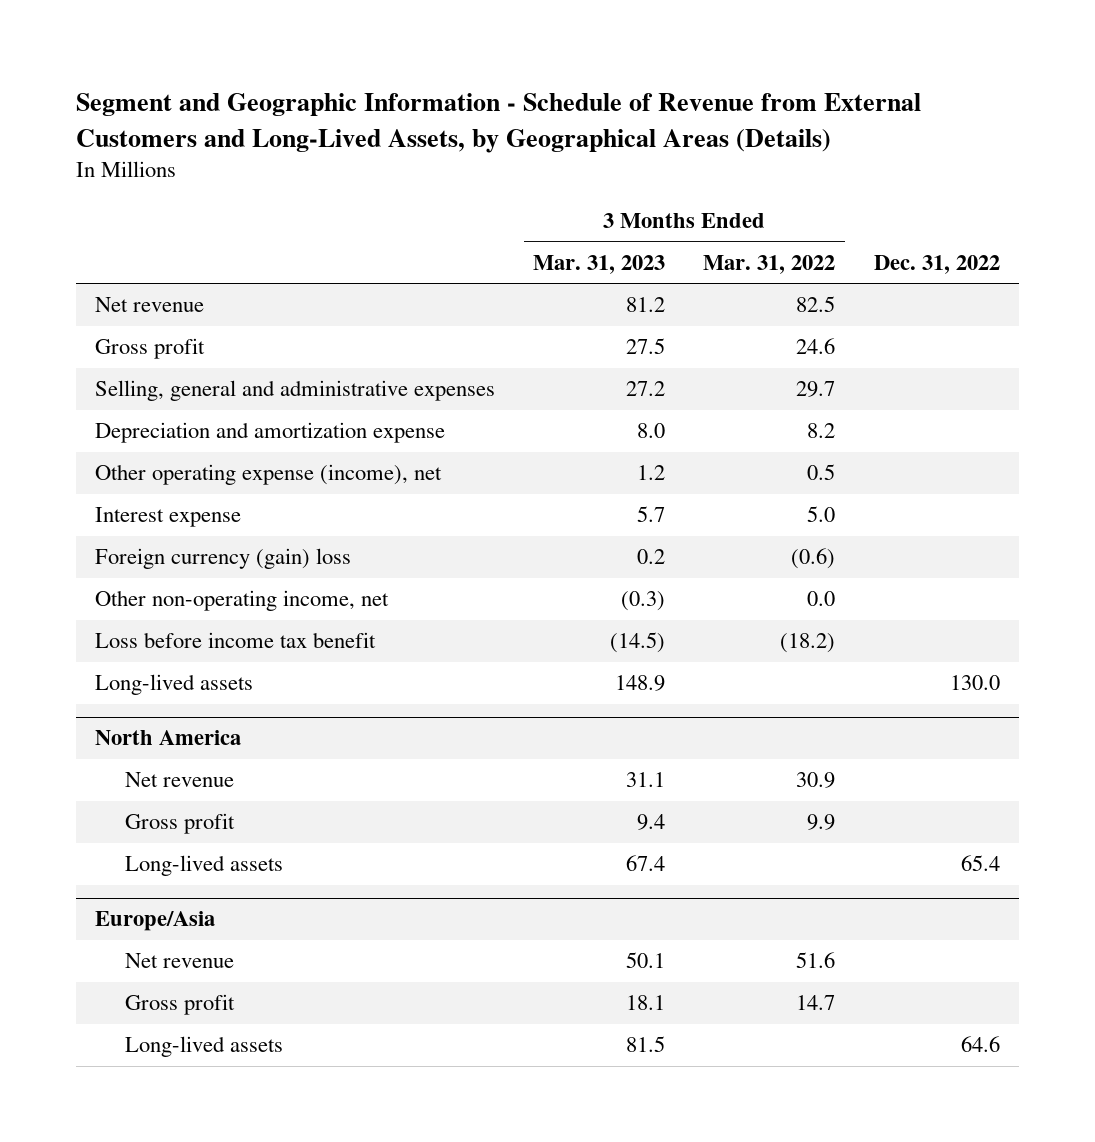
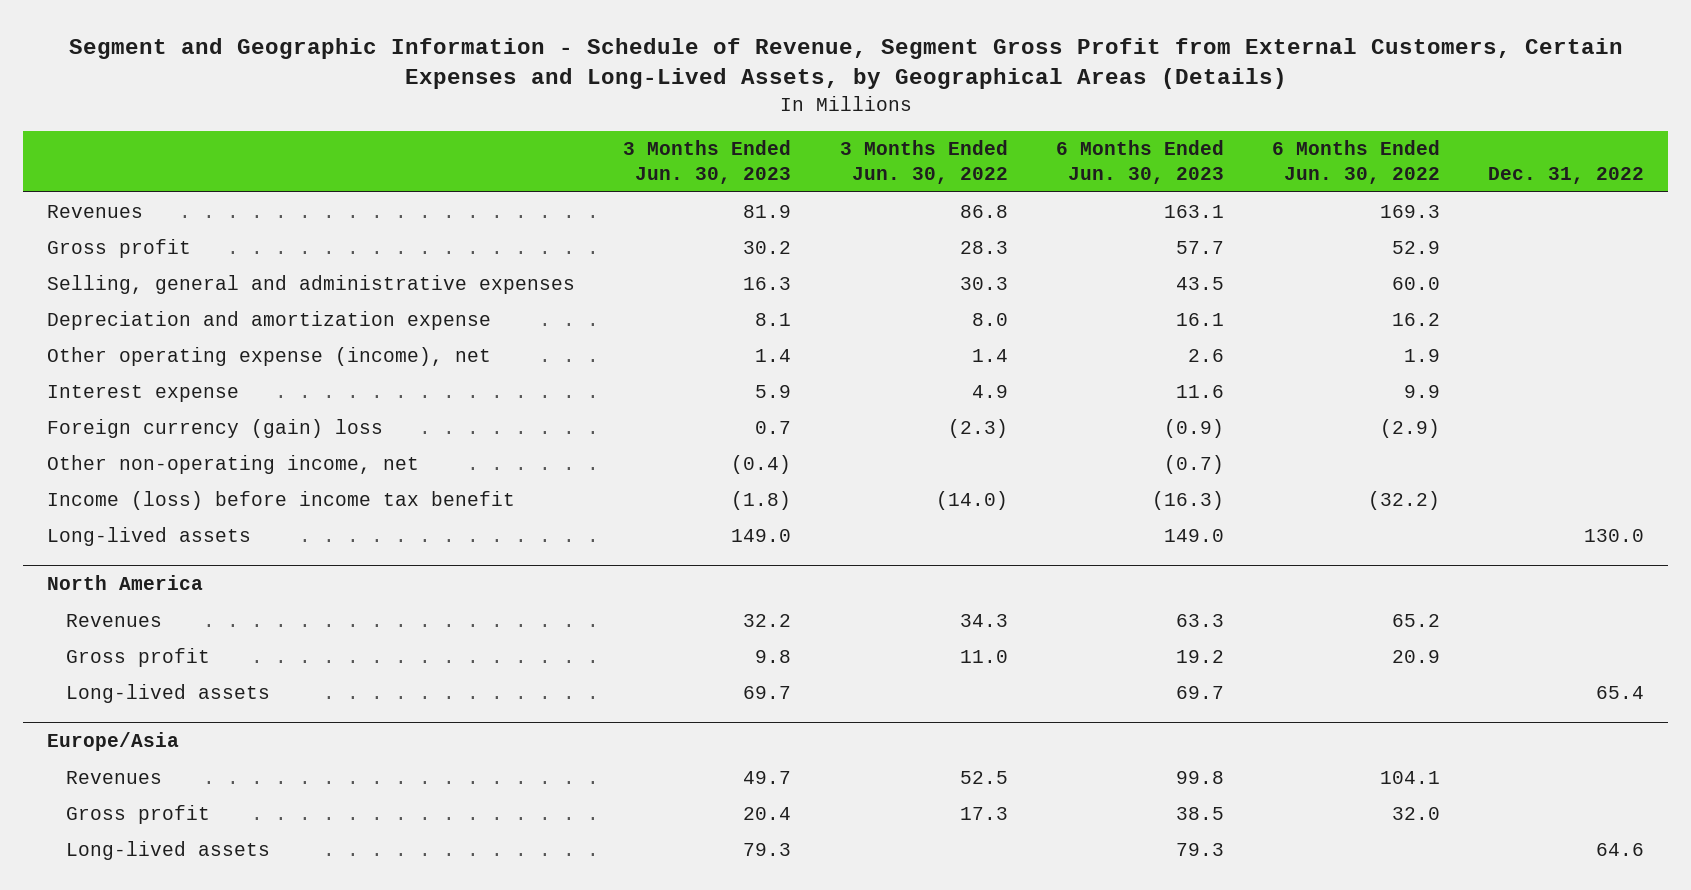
- Segment and Geographic Information - Schedule of Revenue from External Customers and Long-Lived Assets, by Geographical Areas (Details)
+ Segment and Geographic Information - Schedule of Revenue, Segment Gross Profit from External Customers, Certain Expenses and Long-Lived Assets, by Geographical Areas (Details)
- | 3 Months Ended Mar. 31, 2023 | 3 Months Ended Mar. 31, 2022 | Dec. 31, 2022
+ | 3 Months Ended Jun. 30, 2023 | 3 Months Ended Jun. 30, 2022 | 6 Months Ended Jun. 30, 2023 | 6 Months Ended Jun. 30, 2022 | Dec. 31, 2022
- Net revenue | 81.2 | 82.5 |
+ Revenues | 81.9 | 86.8 | 163.1 | 169.3 |
- Loss before income tax benefit | (14.5) | (18.2) |
+ Income (loss) before income tax benefit | (1.8) | (14.0) | (16.3) | (32.2) |
@ North America
- Net revenue | 31.1 | 30.9 |
+ Revenues | 32.2 | 34.3 | 63.3 | 65.2 |
@ Europe/Asia
- Net revenue | 50.1 | 51.6 |
+ Revenues | 49.7 | 52.5 | 99.8 | 104.1 |

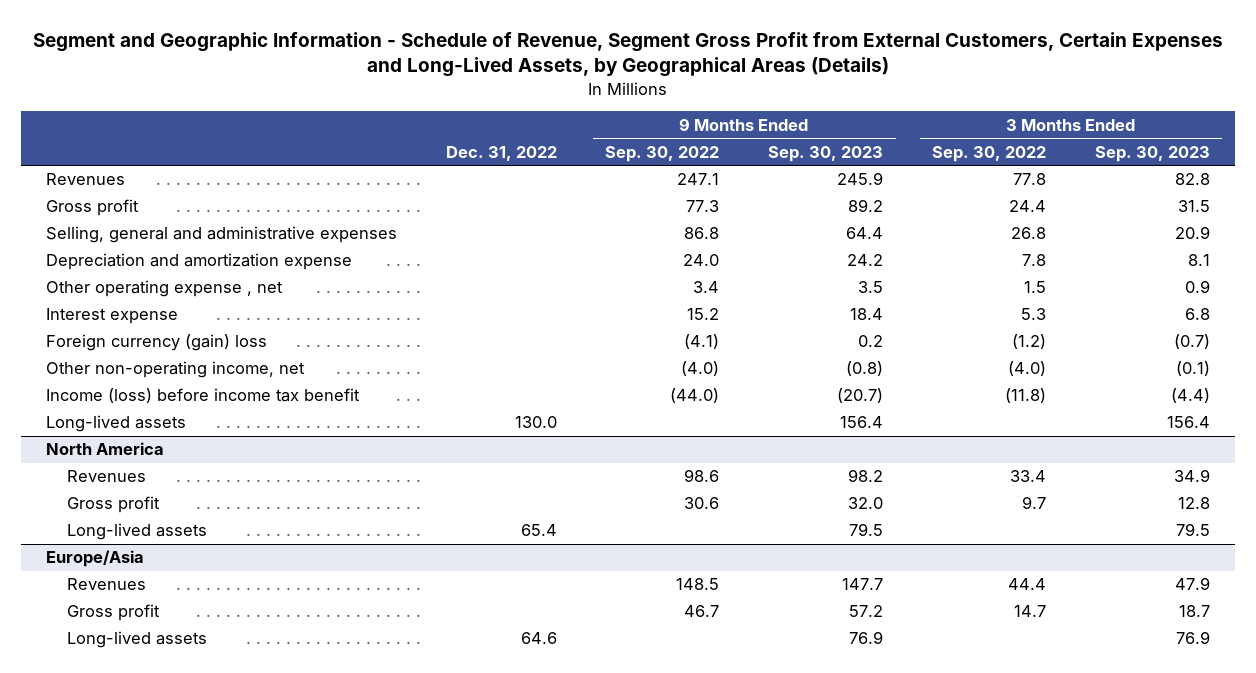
- | 3 Months Ended Jun. 30, 2023 | 3 Months Ended Jun. 30, 2022 | 6 Months Ended Jun. 30, 2023 | 6 Months Ended Jun. 30, 2022 | Dec. 31, 2022
+ | Dec. 31, 2022 | 9 Months Ended Sep. 30, 2022 | 9 Months Ended Sep. 30, 2023 | 3 Months Ended Sep. 30, 2022 | 3 Months Ended Sep. 30, 2023
- Other operating expense (income), net | 1.4 | 1.4 | 2.6 | 1.9 |
+ Other operating expense , net | | 3.4 | 3.5 | 1.5 | 0.9

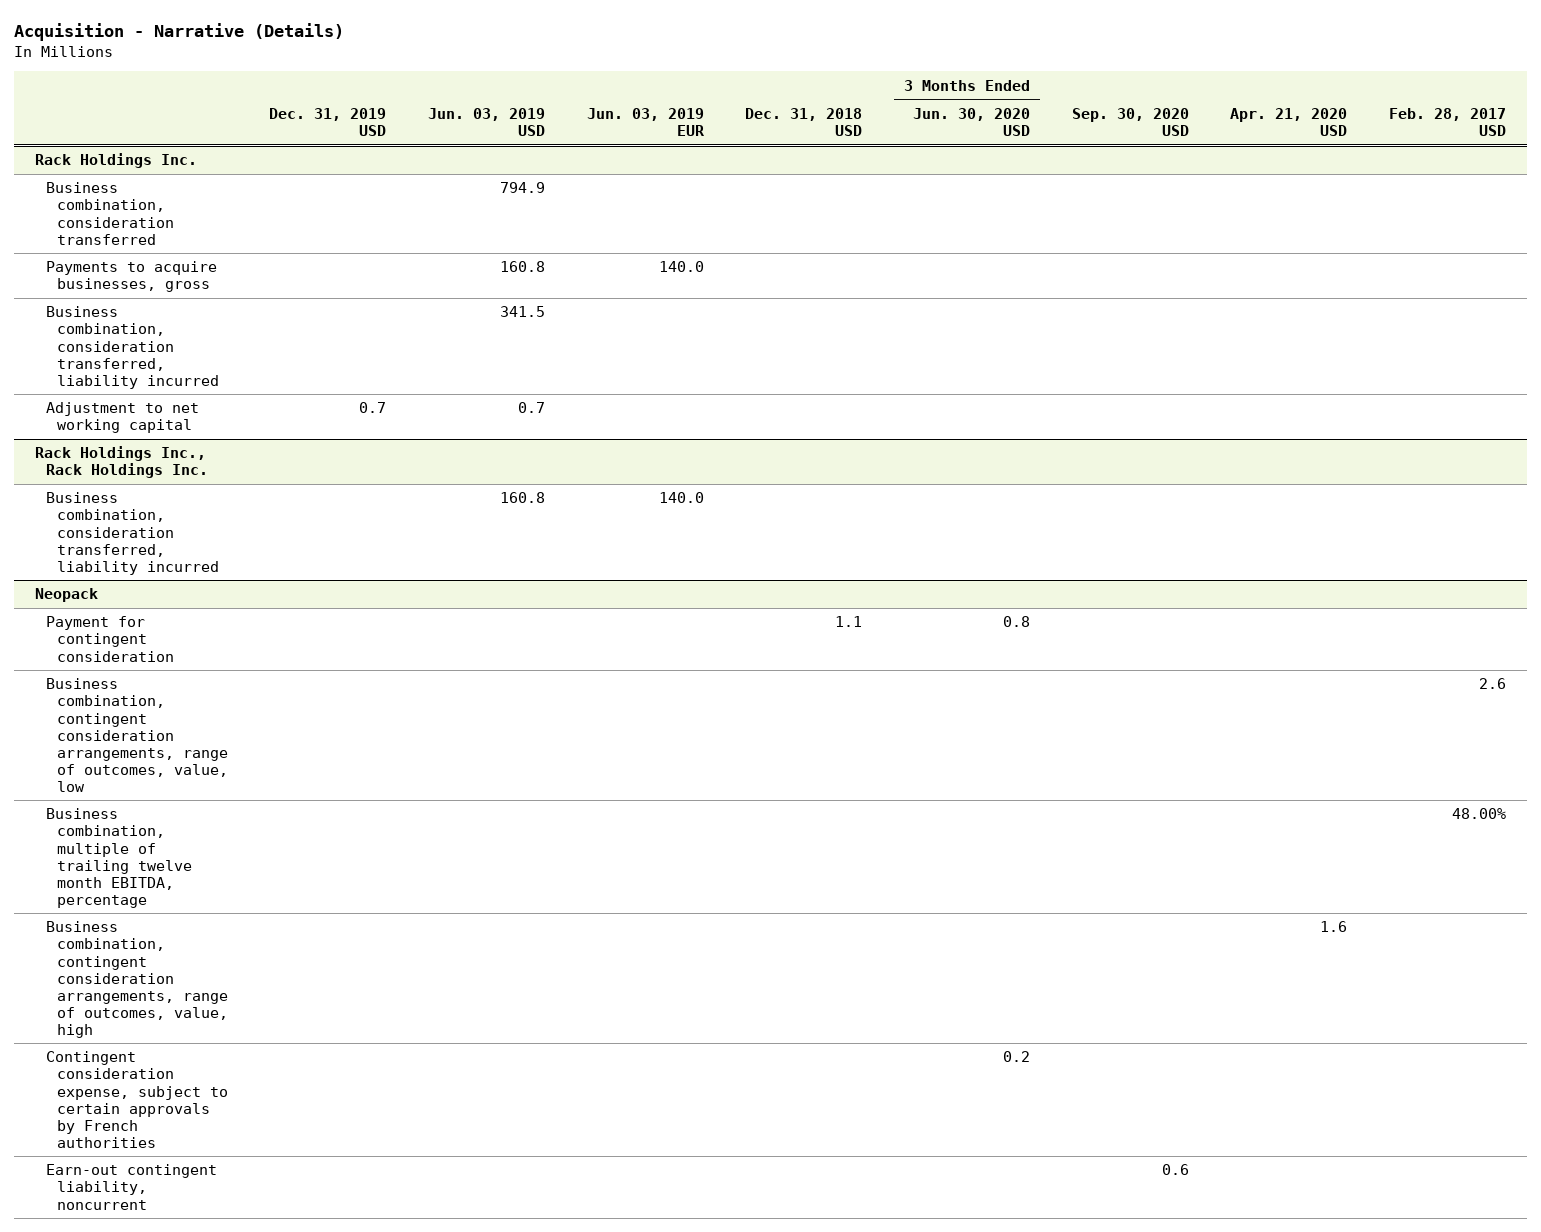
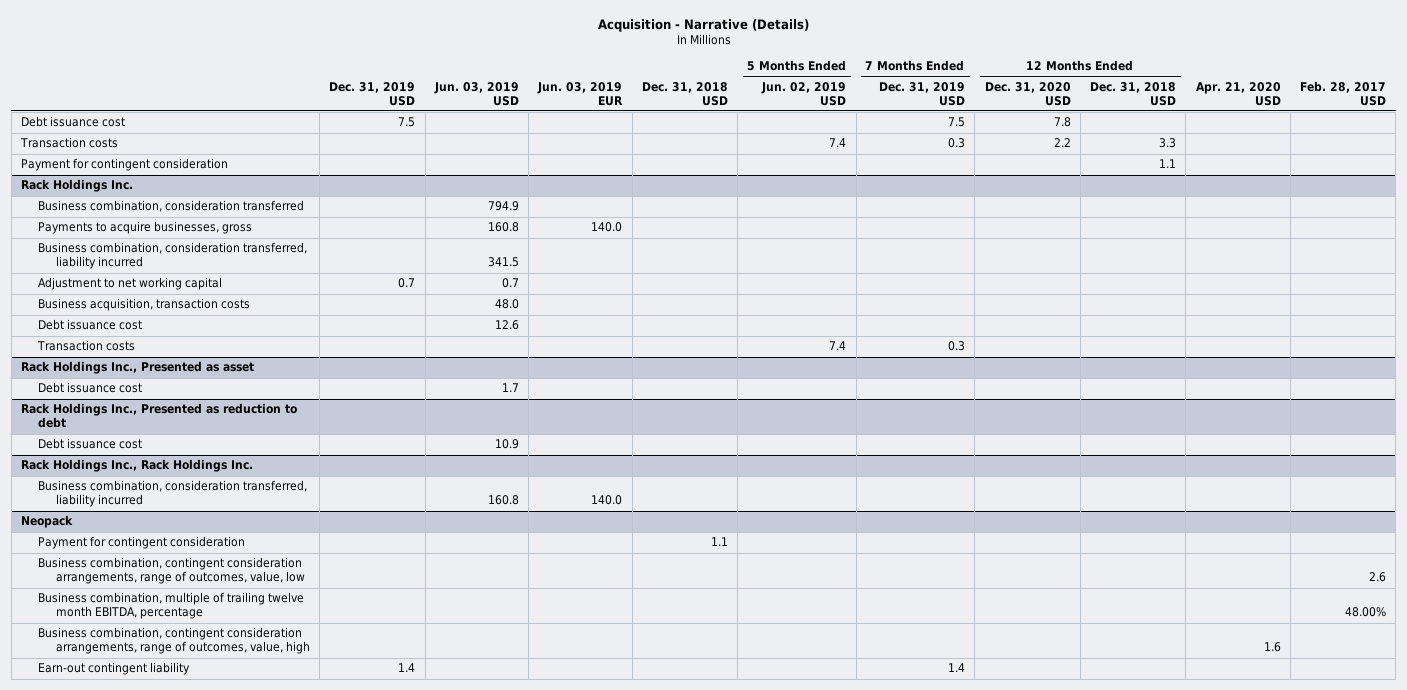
- | Dec. 31, 2019 USD | Jun. 03, 2019 USD | Jun. 03, 2019 EUR | Dec. 31, 2018 USD | 3 Months Ended Jun. 30, 2020 USD | Sep. 30, 2020 USD | Apr. 21, 2020 USD | Feb. 28, 2017 USD
+ | Dec. 31, 2019 USD | Jun. 03, 2019 USD | Jun. 03, 2019 EUR | Dec. 31, 2018 USD | 5 Months Ended Jun. 02, 2019 USD | 7 Months Ended Dec. 31, 2019 USD | 12 Months Ended Dec. 31, 2020 USD | 12 Months Ended Dec. 31, 2018 USD | Apr. 21, 2020 USD | Feb. 28, 2017 USD
+ Debt issuance cost | 7.5 | | | | | 7.5 | 7.8 | | |
+ Transaction costs | | | | | 7.4 | 0.3 | 2.2 | 3.3 | |
+ Payment for contingent consideration | | | | | | | | 1.1 | |
@ Rack Holdings Inc.
+ Business acquisition, transaction costs | | 48.0 | | | | | | | |
+ Debt issuance cost | | 12.6 | | | | | | | |
+ Transaction costs | | | | | 7.4 | 0.3 | | | |
+ Rack Holdings Inc., Presented as asset
+ Debt issuance cost | | 1.7 | | | | | | | |
+ Rack Holdings Inc., Presented as reduction to debt
+ Debt issuance cost | | 10.9 | | | | | | | |
@ Neopack
- Contingent consideration expense, subject to certain approvals by French authorities | | | | | 0.2 | | |
- Earn-out contingent liability, noncurrent | | | | | | 0.6 | |
+ Earn-out contingent liability | 1.4 | | | | | 1.4 | | | |

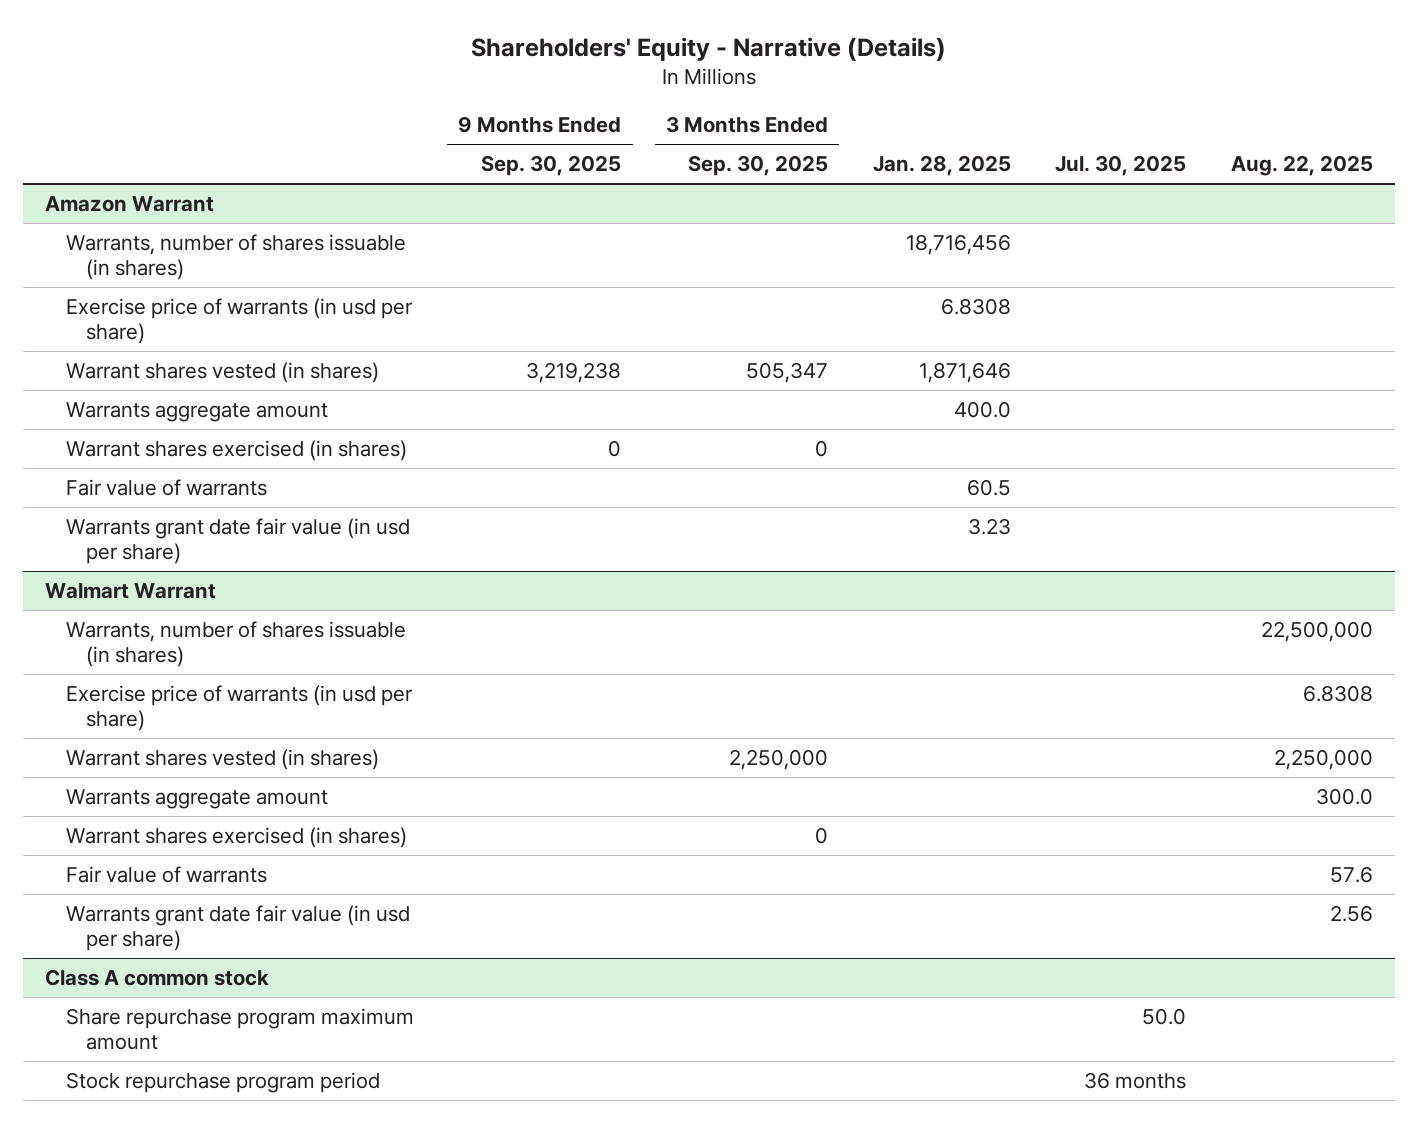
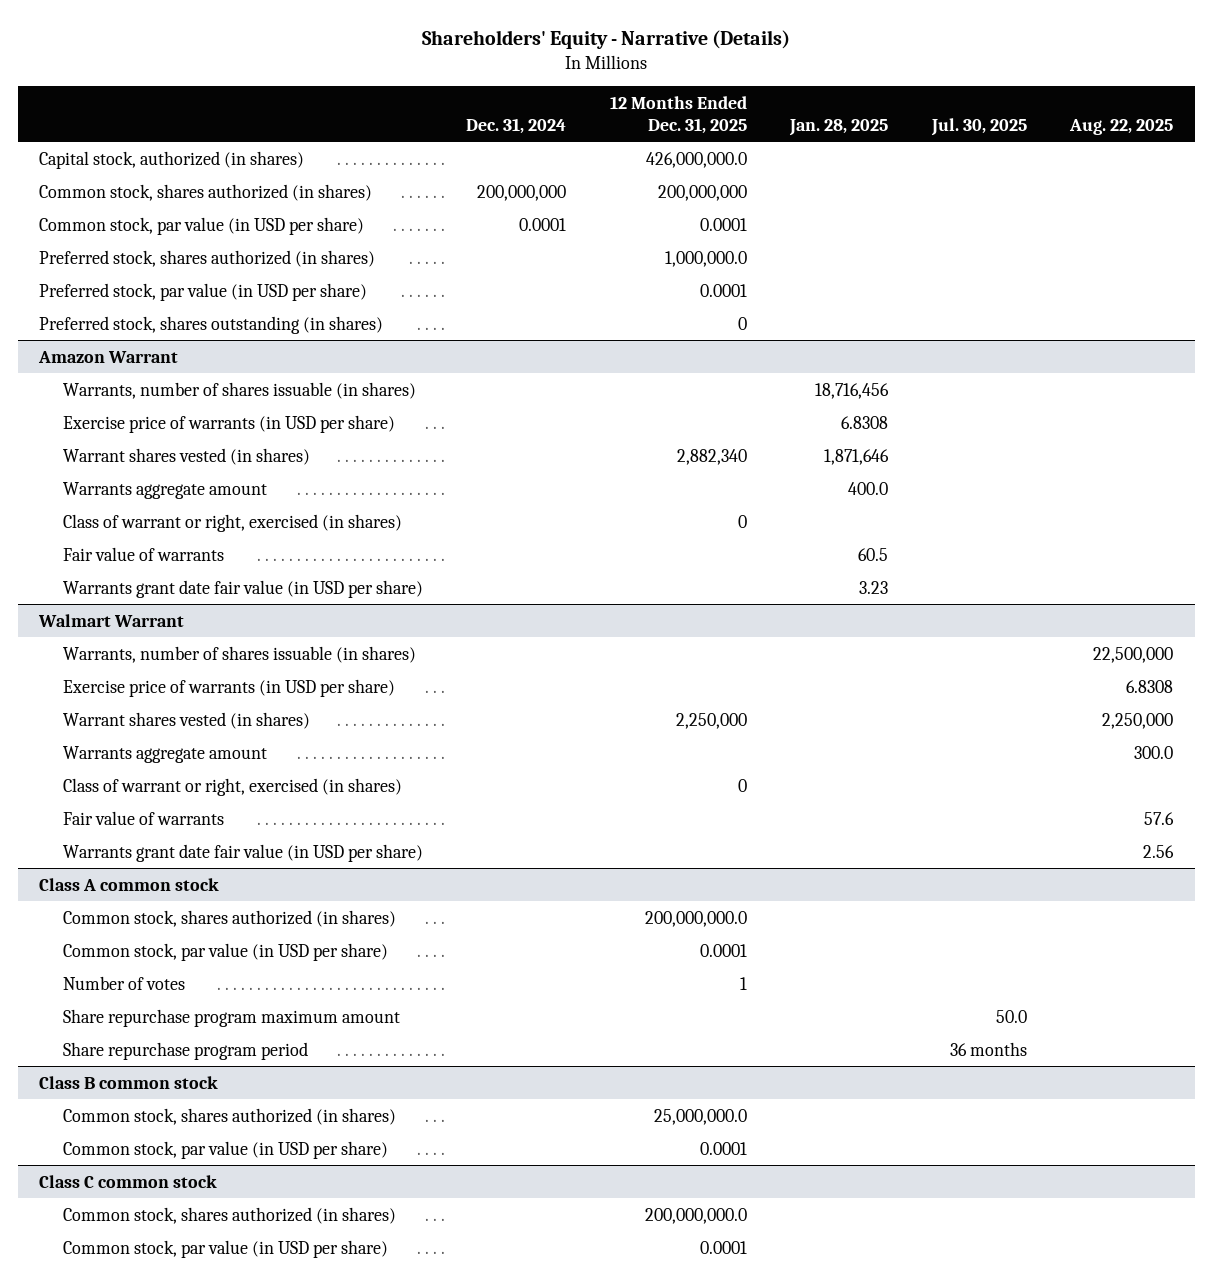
- | 9 Months Ended Sep. 30, 2025 | 3 Months Ended Sep. 30, 2025 | Jan. 28, 2025 | Jul. 30, 2025 | Aug. 22, 2025
+ | Dec. 31, 2024 | 12 Months Ended Dec. 31, 2025 | Jan. 28, 2025 | Jul. 30, 2025 | Aug. 22, 2025
+ Capital stock, authorized (in shares) | | 426,000,000.0 | | |
+ Common stock, shares authorized (in shares) | 200,000,000 | 200,000,000 | | |
+ Common stock, par value (in USD per share) | 0.0001 | 0.0001 | | |
+ Preferred stock, shares authorized (in shares) | | 1,000,000.0 | | |
+ Preferred stock, par value (in USD per share) | | 0.0001 | | |
+ Preferred stock, shares outstanding (in shares) | | 0 | | |
@ Amazon Warrant
- Exercise price of warrants (in usd per share) | | | 6.8308 | |
+ Exercise price of warrants (in USD per share) | | | 6.8308 | |
- Warrant shares exercised (in shares) | 0 | 0 | | |
+ Class of warrant or right, exercised (in shares) | | 0 | | |
- Warrants grant date fair value (in usd per share) | | | 3.23 | |
+ Warrants grant date fair value (in USD per share) | | | 3.23 | |
@ Walmart Warrant
- Exercise price of warrants (in usd per share) | | | | | 6.8308
+ Exercise price of warrants (in USD per share) | | | | | 6.8308
- Warrant shares exercised (in shares) | | 0 | | |
+ Class of warrant or right, exercised (in shares) | | 0 | | |
- Warrants grant date fair value (in usd per share) | | | | | 2.56
+ Warrants grant date fair value (in USD per share) | | | | | 2.56
@ Class A common stock
+ Common stock, shares authorized (in shares) | | 200,000,000.0 | | |
+ Common stock, par value (in USD per share) | | 0.0001 | | |
+ Number of votes | | 1 | | |
- Stock repurchase program period | | | | 36 months |
+ Share repurchase program period | | | | 36 months |
+ Class B common stock
+ Common stock, shares authorized (in shares) | | 25,000,000.0 | | |
+ Common stock, par value (in USD per share) | | 0.0001 | | |
+ Class C common stock
+ Common stock, shares authorized (in shares) | | 200,000,000.0 | | |
+ Common stock, par value (in USD per share) | | 0.0001 | | |

